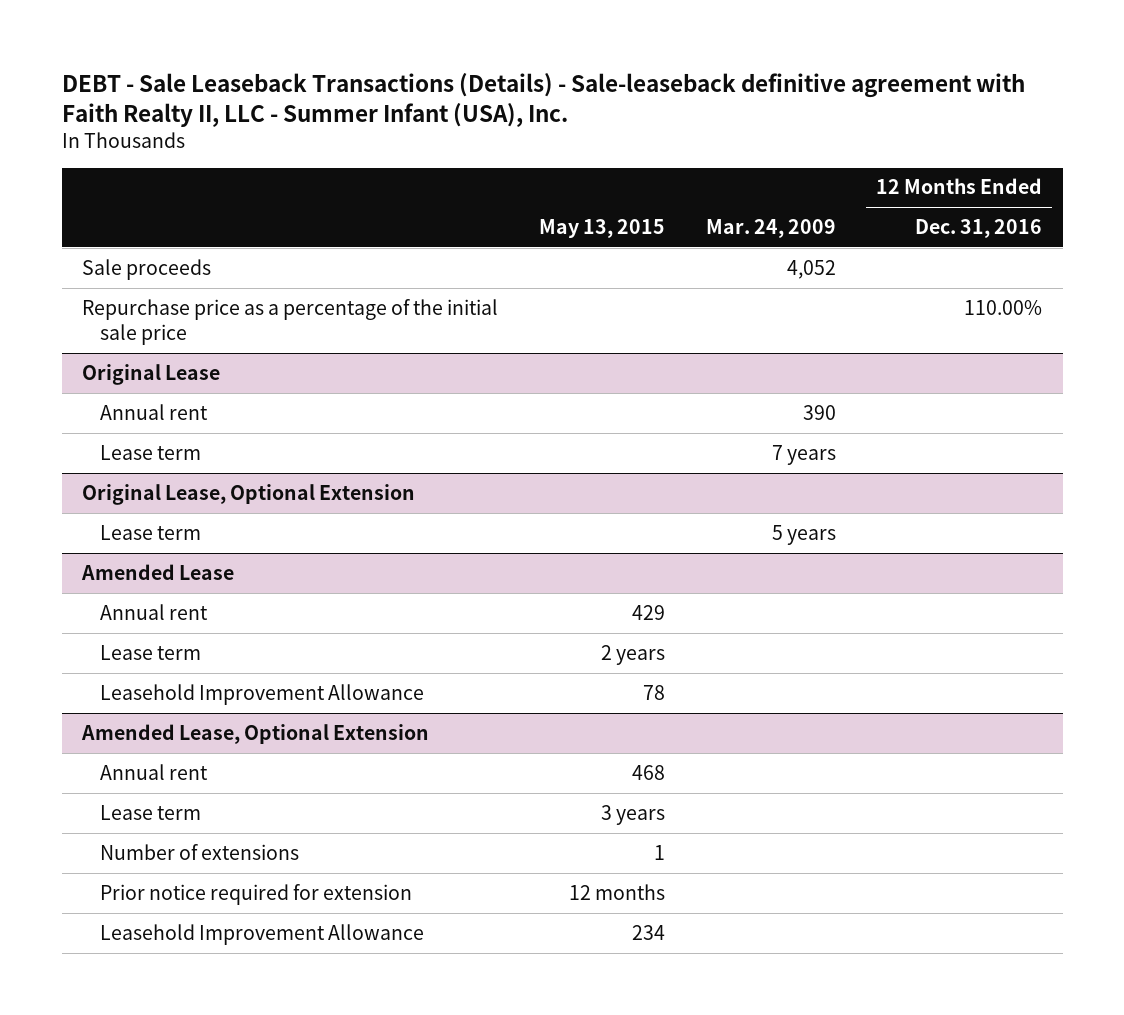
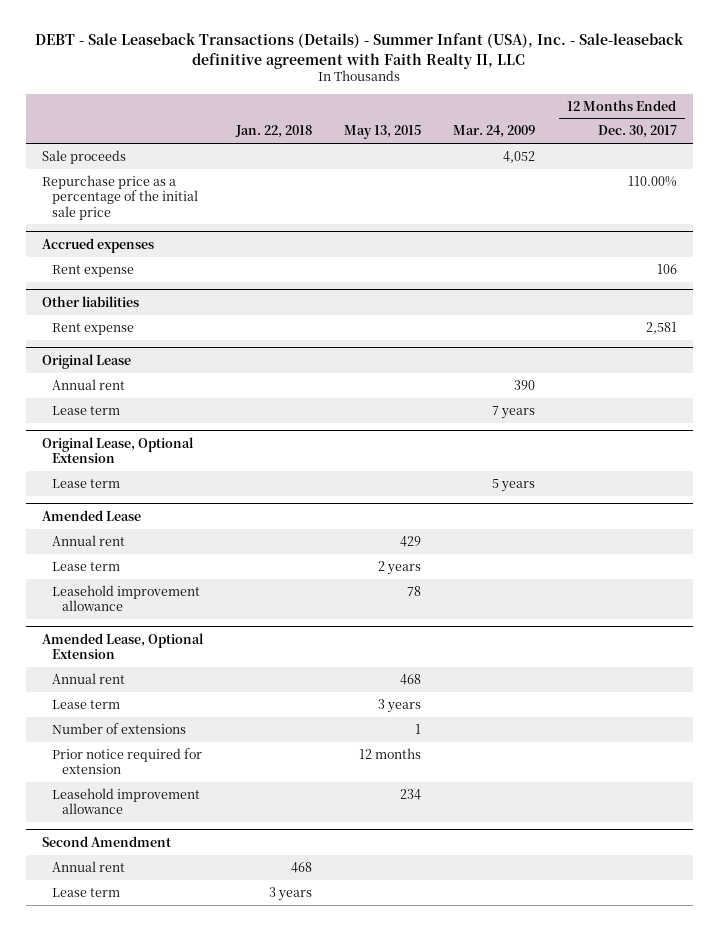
- DEBT - Sale Leaseback Transactions (Details) - Sale-leaseback definitive agreement with Faith Realty II, LLC - Summer Infant (USA), Inc.
+ DEBT - Sale Leaseback Transactions (Details) - Summer Infant (USA), Inc. - Sale-leaseback definitive agreement with Faith Realty II, LLC
- | May 13, 2015 | Mar. 24, 2009 | 12 Months Ended Dec. 31, 2016
+ | Jan. 22, 2018 | May 13, 2015 | Mar. 24, 2009 | 12 Months Ended Dec. 30, 2017
+ Accrued expenses
+ Rent expense | | | | 106
+ Other liabilities
+ Rent expense | | | | 2,581
@ Amended Lease
- Leasehold Improvement Allowance | 78 | |
+ Leasehold improvement allowance | | 78 | |
@ Amended Lease, Optional Extension
- Leasehold Improvement Allowance | 234 | |
+ Leasehold improvement allowance | | 234 | |
+ Second Amendment
+ Annual rent | 468 | | |
+ Lease term | 3 years | | |

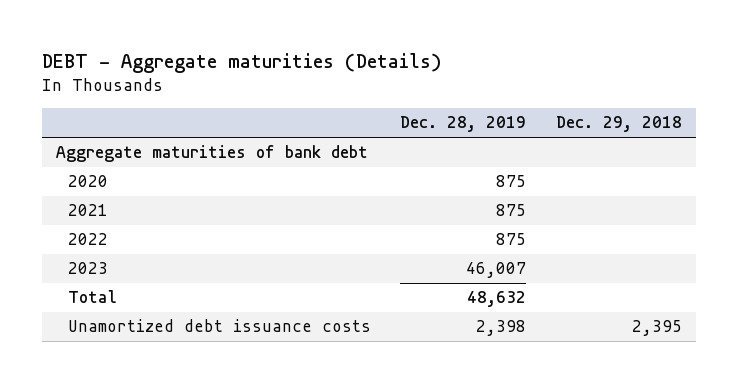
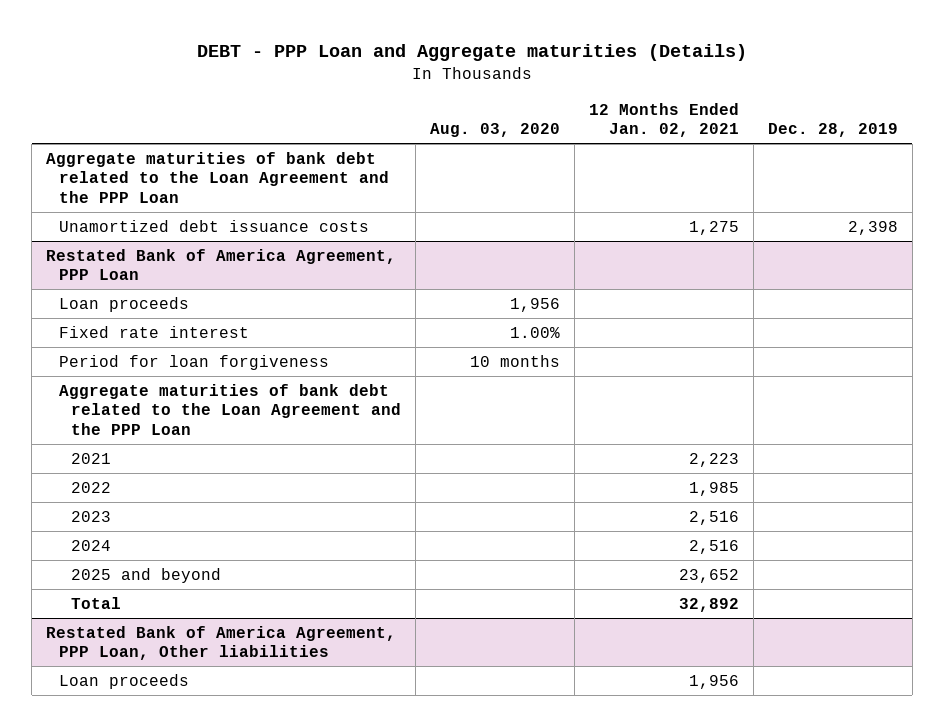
- DEBT - Aggregate maturities (Details)
+ DEBT - PPP Loan and Aggregate maturities (Details)
- | Dec. 28, 2019 | Dec. 29, 2018
+ | Aug. 03, 2020 | 12 Months Ended Jan. 02, 2021 | Dec. 28, 2019
- Aggregate maturities of bank debt
- 2020 | 875 |
- 2021 | 875 |
- 2022 | 875 |
- 2023 | 46,007 |
- Total | 48,632 |
+ Aggregate maturities of bank debt related to the Loan Agreement and the PPP Loan
+ Restated Bank of America Agreement, PPP Loan
+ Loan proceeds | 1,956 | |
+ Fixed rate interest | 1.00% | |
+ Period for loan forgiveness | 10 months | |
+ Aggregate maturities of bank debt related to the Loan Agreement and the PPP Loan
+ 2021 | | 2,223 |
+ 2022 | | 1,985 |
+ 2023 | | 2,516 |
+ 2024 | | 2,516 |
+ 2025 and beyond | | 23,652 |
+ Total | | 32,892 |
+ Restated Bank of America Agreement, PPP Loan, Other liabilities
+ Loan proceeds | | 1,956 |

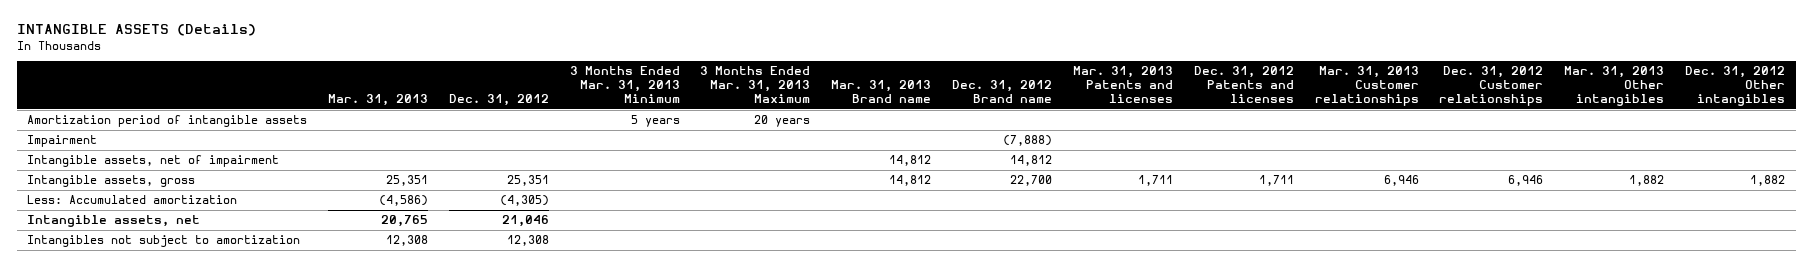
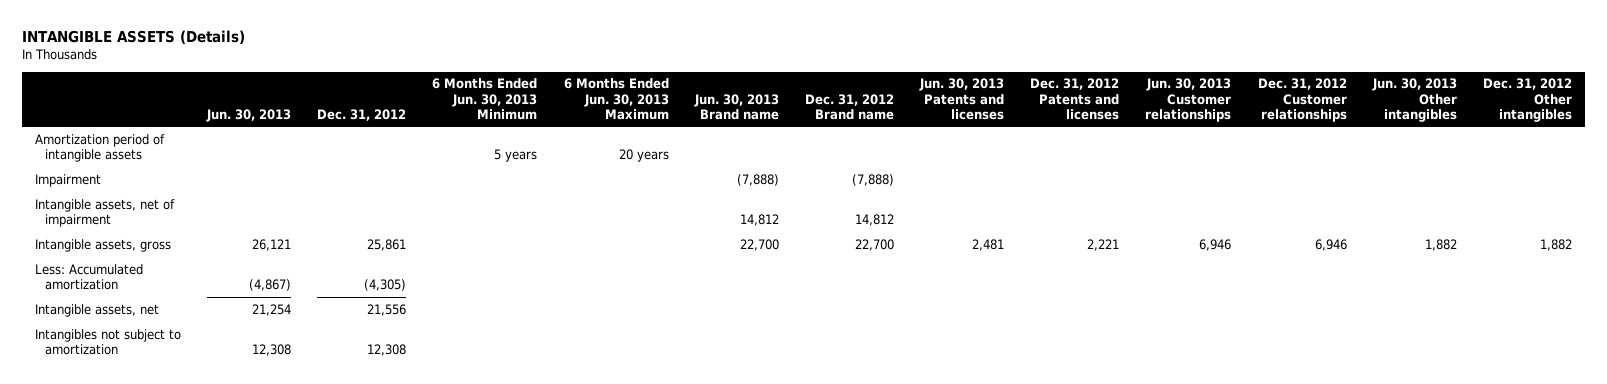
- | Mar. 31, 2013 | Dec. 31, 2012 | 3 Months Ended Mar. 31, 2013 Minimum | 3 Months Ended Mar. 31, 2013 Maximum | Mar. 31, 2013 Brand name | Dec. 31, 2012 Brand name | Mar. 31, 2013 Patents and licenses | Dec. 31, 2012 Patents and licenses | Mar. 31, 2013 Customer relationships | Dec. 31, 2012 Customer relationships | Mar. 31, 2013 Other intangibles | Dec. 31, 2012 Other intangibles
+ | Jun. 30, 2013 | Dec. 31, 2012 | 6 Months Ended Jun. 30, 2013 Minimum | 6 Months Ended Jun. 30, 2013 Maximum | Jun. 30, 2013 Brand name | Dec. 31, 2012 Brand name | Jun. 30, 2013 Patents and licenses | Dec. 31, 2012 Patents and licenses | Jun. 30, 2013 Customer relationships | Dec. 31, 2012 Customer relationships | Jun. 30, 2013 Other intangibles | Dec. 31, 2012 Other intangibles
- Intangible assets, gross | 25,351 | 25,351 | | | 14,812 | 22,700 | 1,711 | 1,711 | 6,946 | 6,946 | 1,882 | 1,882
+ Intangible assets, gross | 26,121 | 25,861 | | | 22,700 | 22,700 | 2,481 | 2,221 | 6,946 | 6,946 | 1,882 | 1,882
- Intangible assets, net | 20,765 | 21,046 | | | | | | | | | |
+ Intangible assets, net | 21,254 | 21,556 | | | | | | | | | |

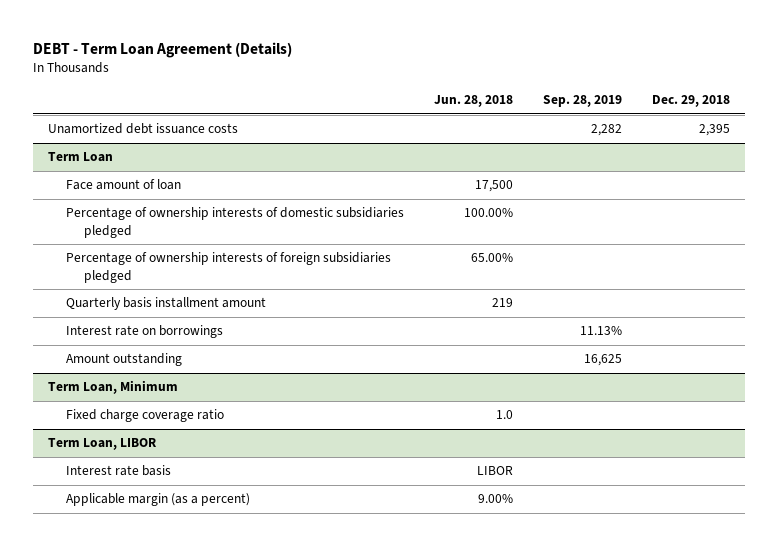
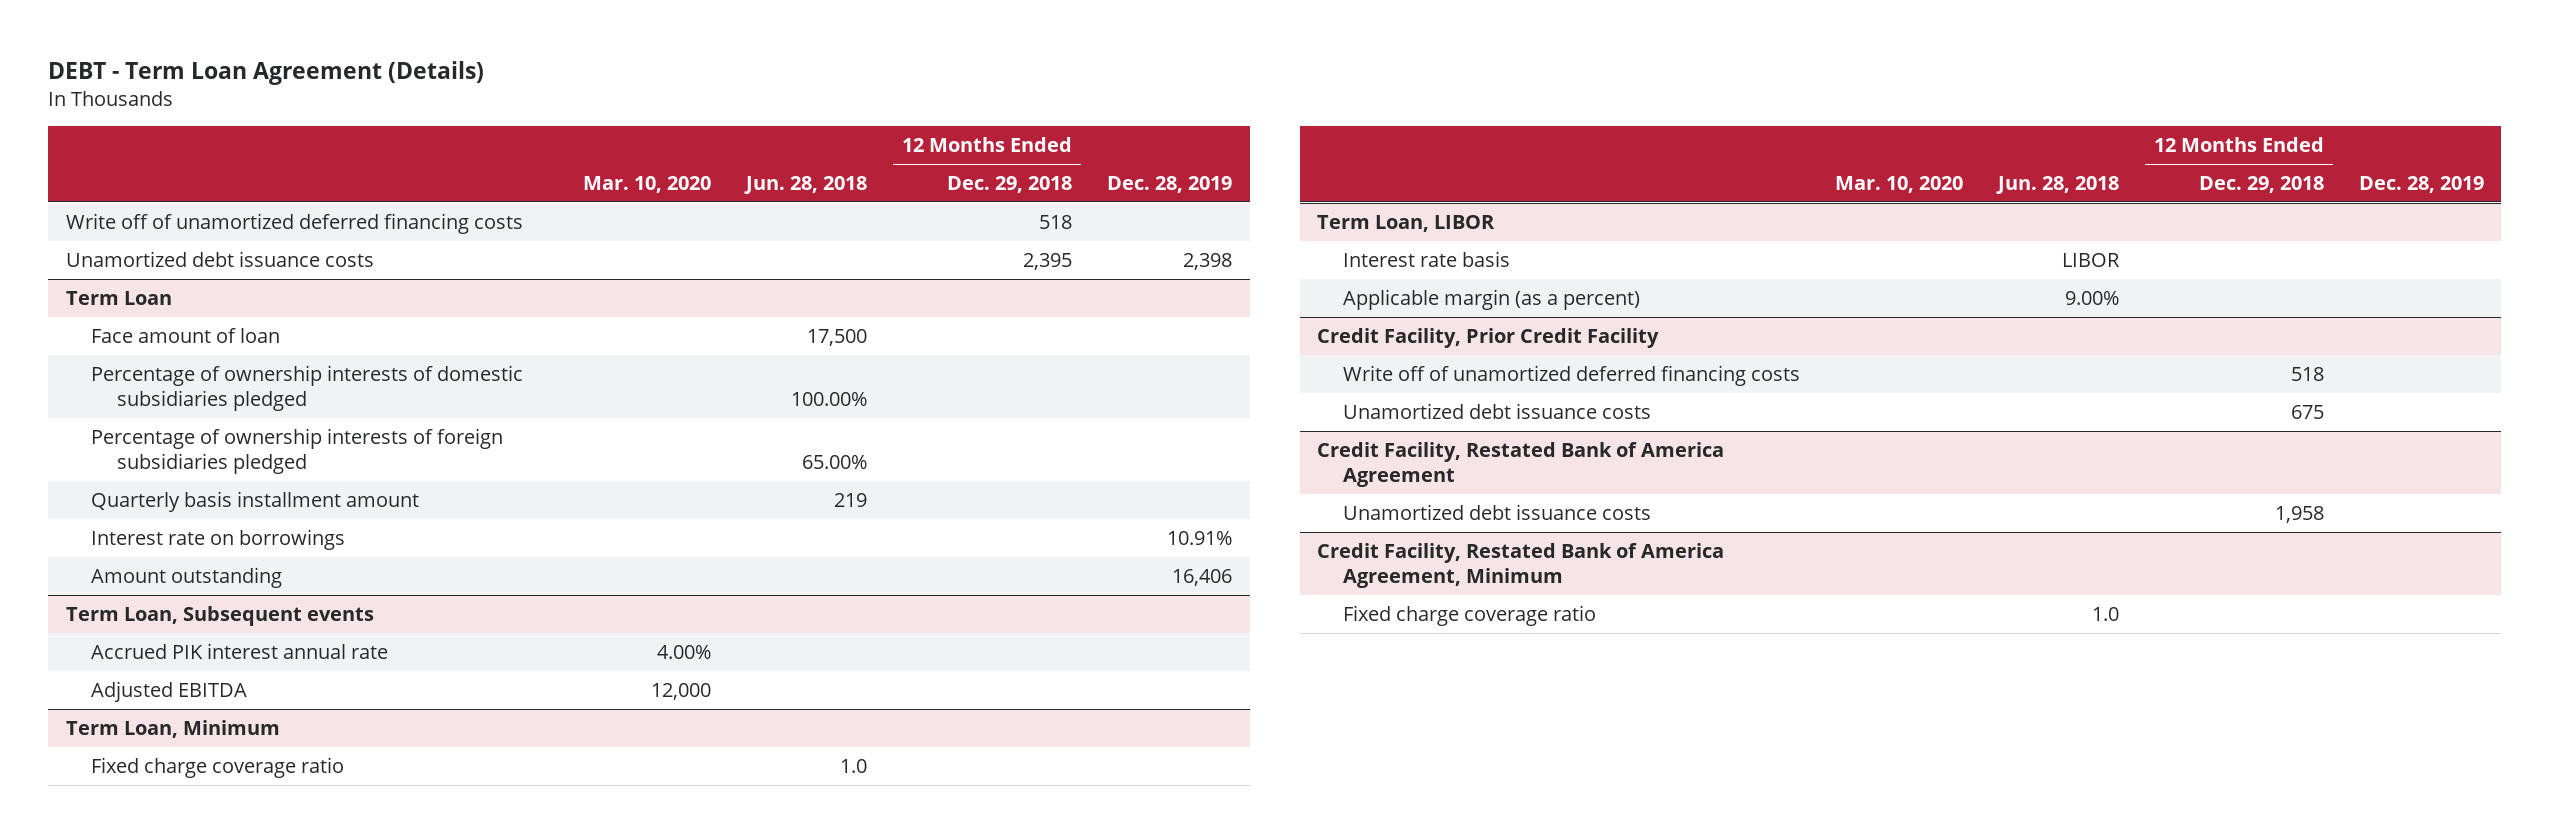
- | Jun. 28, 2018 | Sep. 28, 2019 | Dec. 29, 2018
+ | Mar. 10, 2020 | Jun. 28, 2018 | 12 Months Ended Dec. 29, 2018 | Dec. 28, 2019
+ Write off of unamortized deferred financing costs | | | 518 |
+ Term Loan, Subsequent events
+ Accrued PIK interest annual rate | 4.00% | | |
+ Adjusted EBITDA | 12,000 | | |
+ Credit Facility, Prior Credit Facility
+ Write off of unamortized deferred financing costs | | | 518 |
+ Unamortized debt issuance costs | | | 675 |
+ Credit Facility, Restated Bank of America Agreement
+ Unamortized debt issuance costs | | | 1,958 |
+ Credit Facility, Restated Bank of America Agreement, Minimum
+ Fixed charge coverage ratio | | 1.0 | |

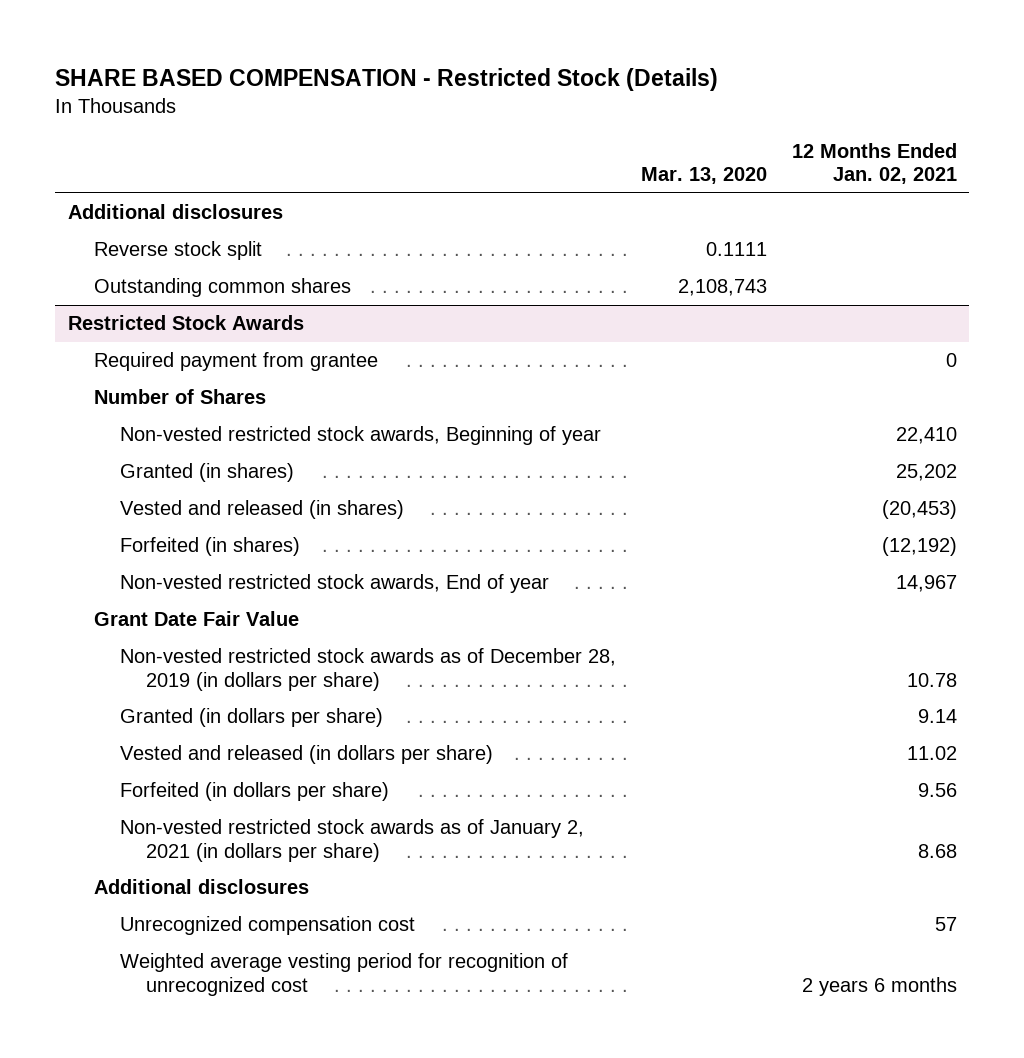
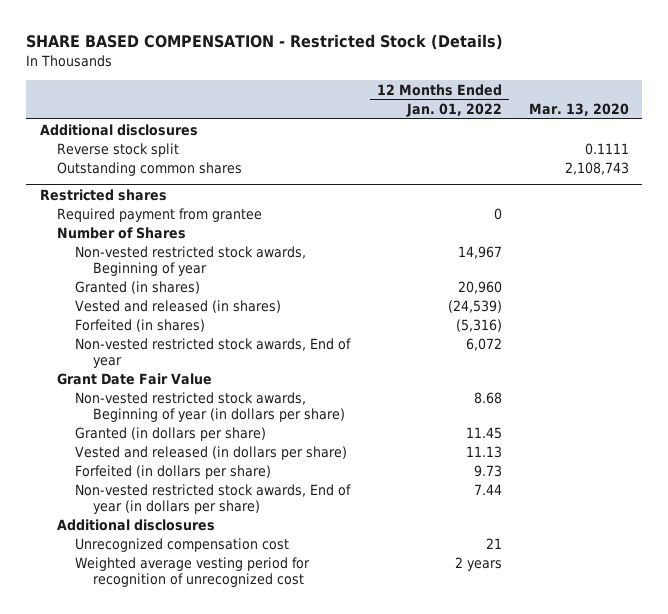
- | Mar. 13, 2020 | 12 Months Ended Jan. 02, 2021
+ | 12 Months Ended Jan. 01, 2022 | Mar. 13, 2020
- Restricted Stock Awards
+ Restricted shares
- Non-vested restricted stock awards as of December 28, 2019 (in dollars per share) | | 10.78
+ Non-vested restricted stock awards, Beginning of year (in dollars per share) | 8.68 |
- Non-vested restricted stock awards as of January 2, 2021 (in dollars per share) | | 8.68
+ Non-vested restricted stock awards, End of year (in dollars per share) | 7.44 |

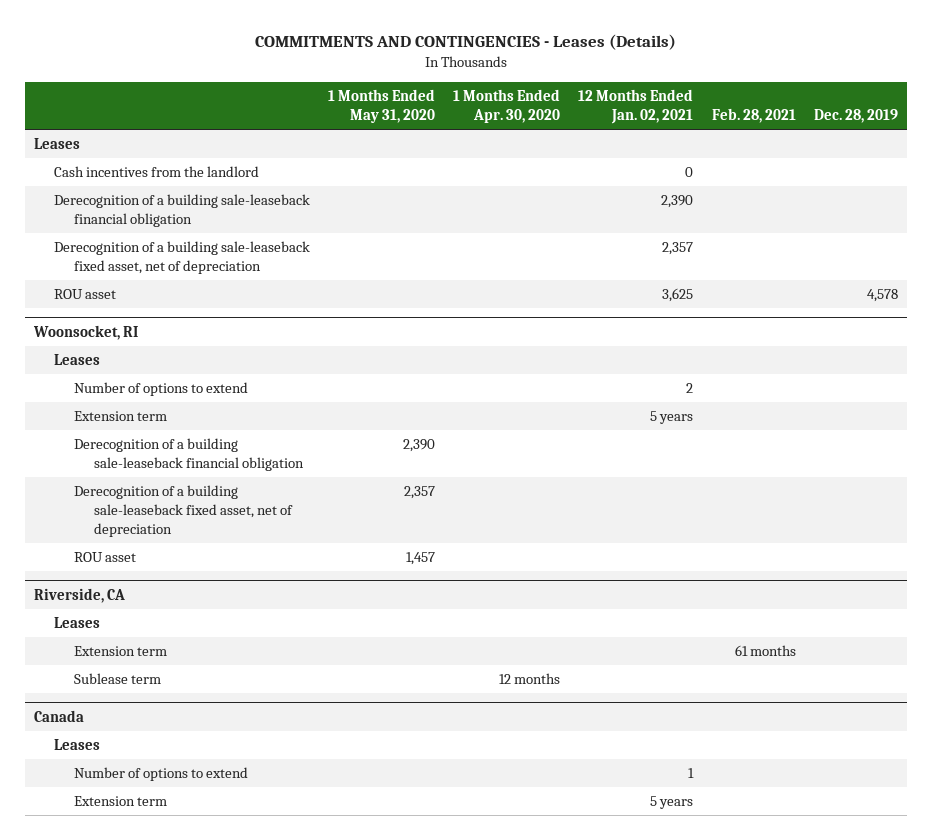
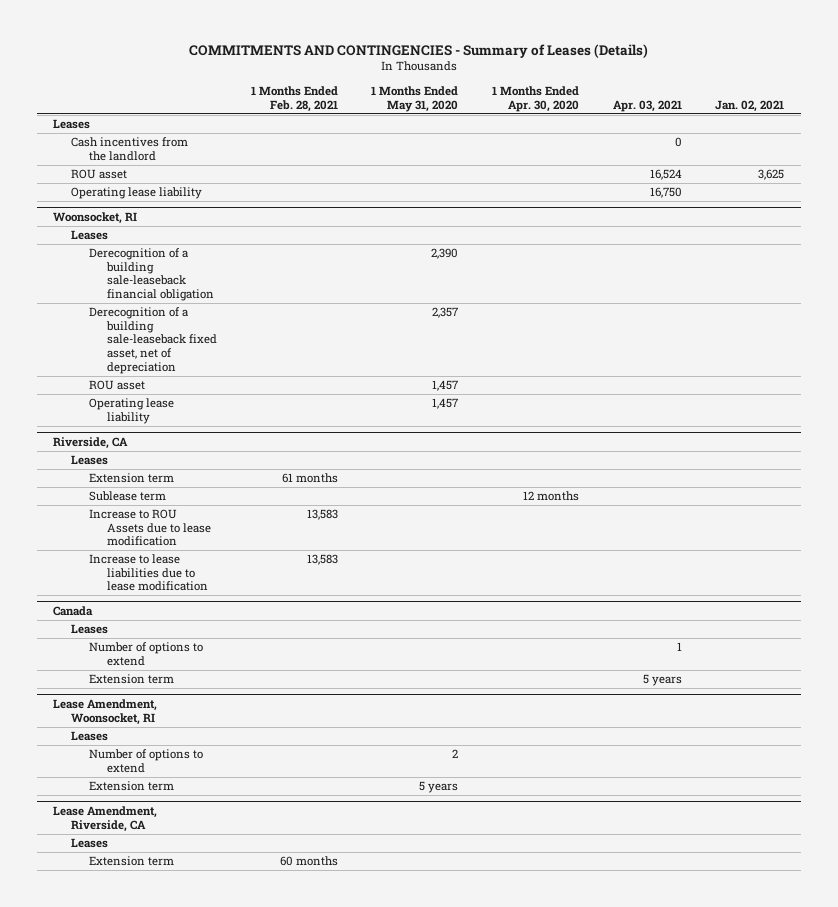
- COMMITMENTS AND CONTINGENCIES - Leases (Details)
+ COMMITMENTS AND CONTINGENCIES - Summary of Leases (Details)
- | 1 Months Ended May 31, 2020 | 1 Months Ended Apr. 30, 2020 | 12 Months Ended Jan. 02, 2021 | Feb. 28, 2021 | Dec. 28, 2019
+ | 1 Months Ended Feb. 28, 2021 | 1 Months Ended May 31, 2020 | 1 Months Ended Apr. 30, 2020 | Apr. 03, 2021 | Jan. 02, 2021
- Derecognition of a building sale-leaseback financial obligation | | | 2,390 | |
- Derecognition of a building sale-leaseback fixed asset, net of depreciation | | | 2,357 | |
+ Operating lease liability | | | | 16,750 |
@ Woonsocket, RI
- Number of options to extend | | | 2 | |
- Extension term | | | 5 years | |
+ Operating lease liability | | 1,457 | | |
@ Riverside, CA
+ Increase to ROU Assets due to lease modification | 13,583 | | | |
+ Increase to lease liabilities due to lease modification | 13,583 | | | |
+ Lease Amendment, Woonsocket, RI
+ Leases
+ Number of options to extend | | 2 | | |
+ Extension term | | 5 years | | |
+ Lease Amendment, Riverside, CA
+ Leases
+ Extension term | 60 months | | | |

